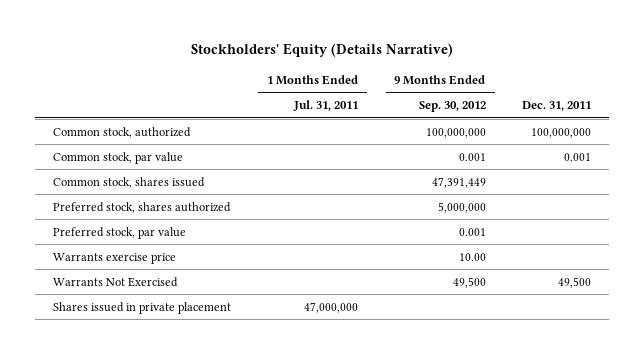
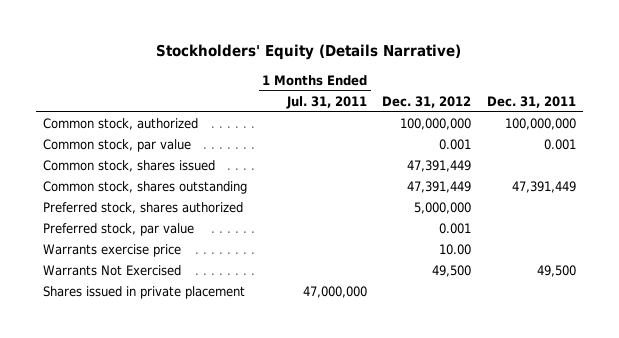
- | 1 Months Ended Jul. 31, 2011 | 9 Months Ended Sep. 30, 2012 | Dec. 31, 2011
+ | 1 Months Ended Jul. 31, 2011 | Dec. 31, 2012 | Dec. 31, 2011
+ Common stock, shares outstanding | | 47,391,449 | 47,391,449

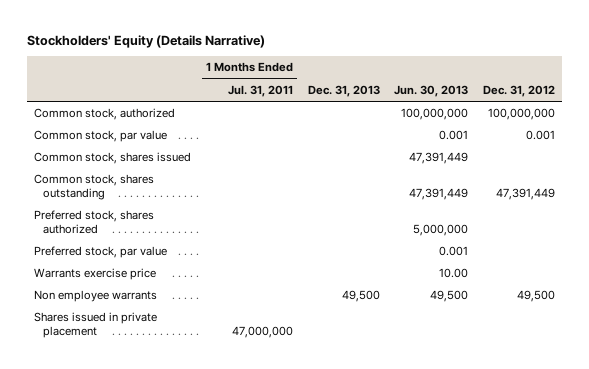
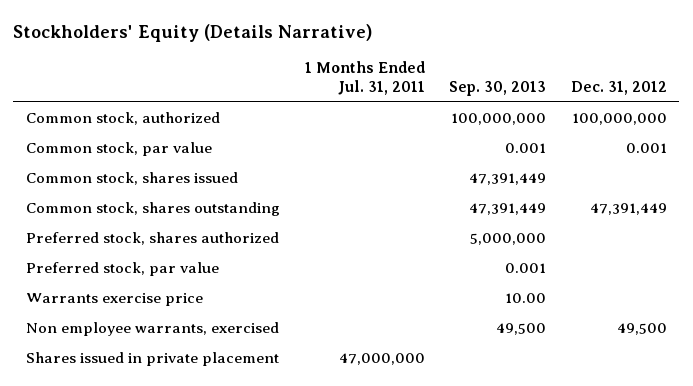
- | 1 Months Ended Jul. 31, 2011 | Dec. 31, 2013 | Jun. 30, 2013 | Dec. 31, 2012
+ | 1 Months Ended Jul. 31, 2011 | Sep. 30, 2013 | Dec. 31, 2012
- Non employee warrants | | 49,500 | 49,500 | 49,500
+ Non employee warrants, exercised | | 49,500 | 49,500

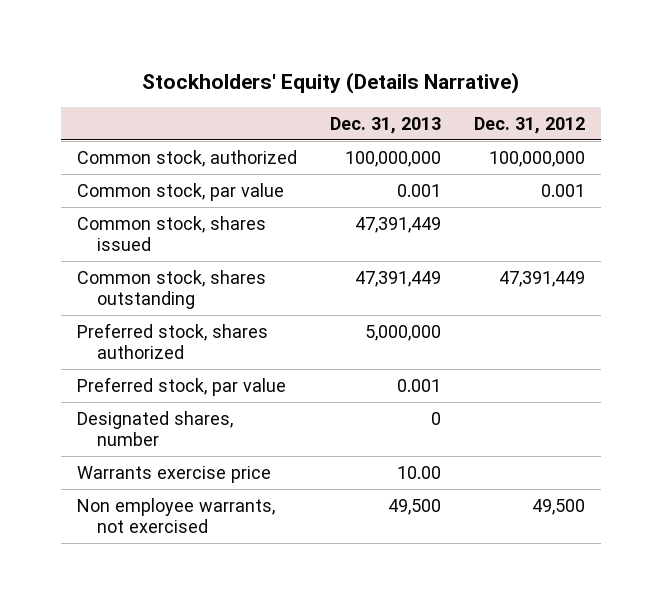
- | 1 Months Ended Jul. 31, 2011 | Sep. 30, 2013 | Dec. 31, 2012
+ | Dec. 31, 2013 | Dec. 31, 2012
+ Designated shares, number | 0 |
- Non employee warrants, exercised | | 49,500 | 49,500
- Shares issued in private placement | 47,000,000 | |
+ Non employee warrants, not exercised | 49,500 | 49,500

